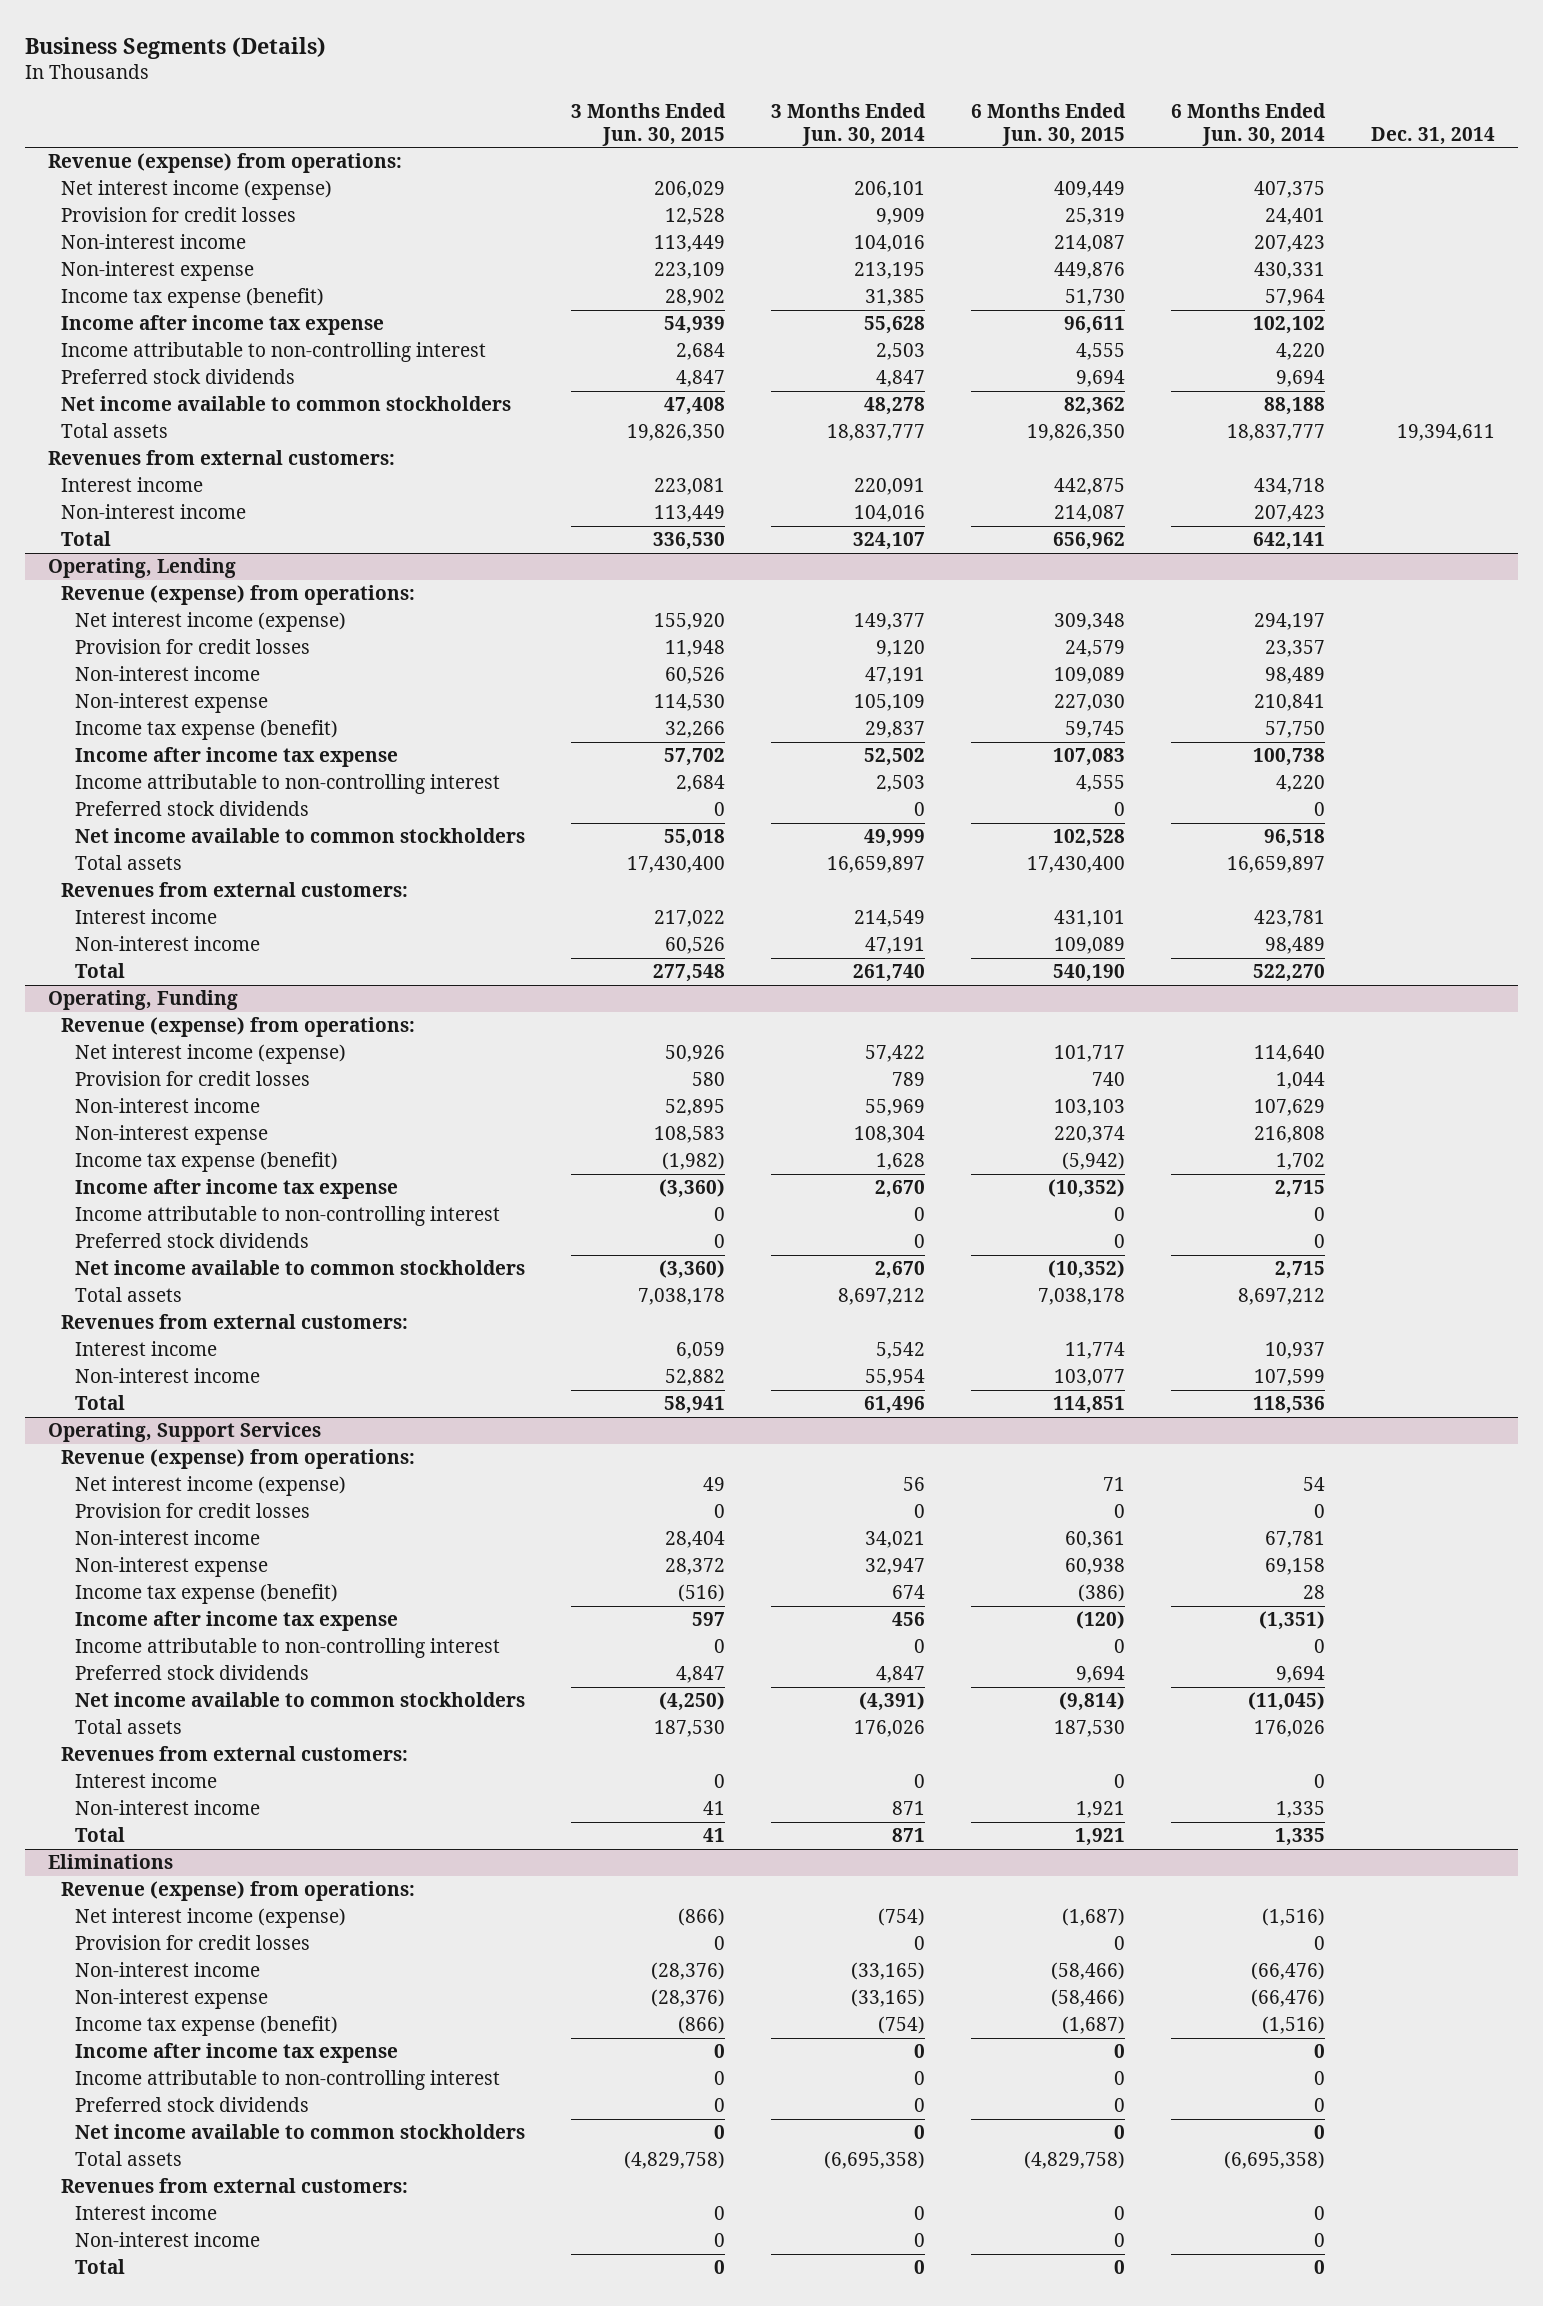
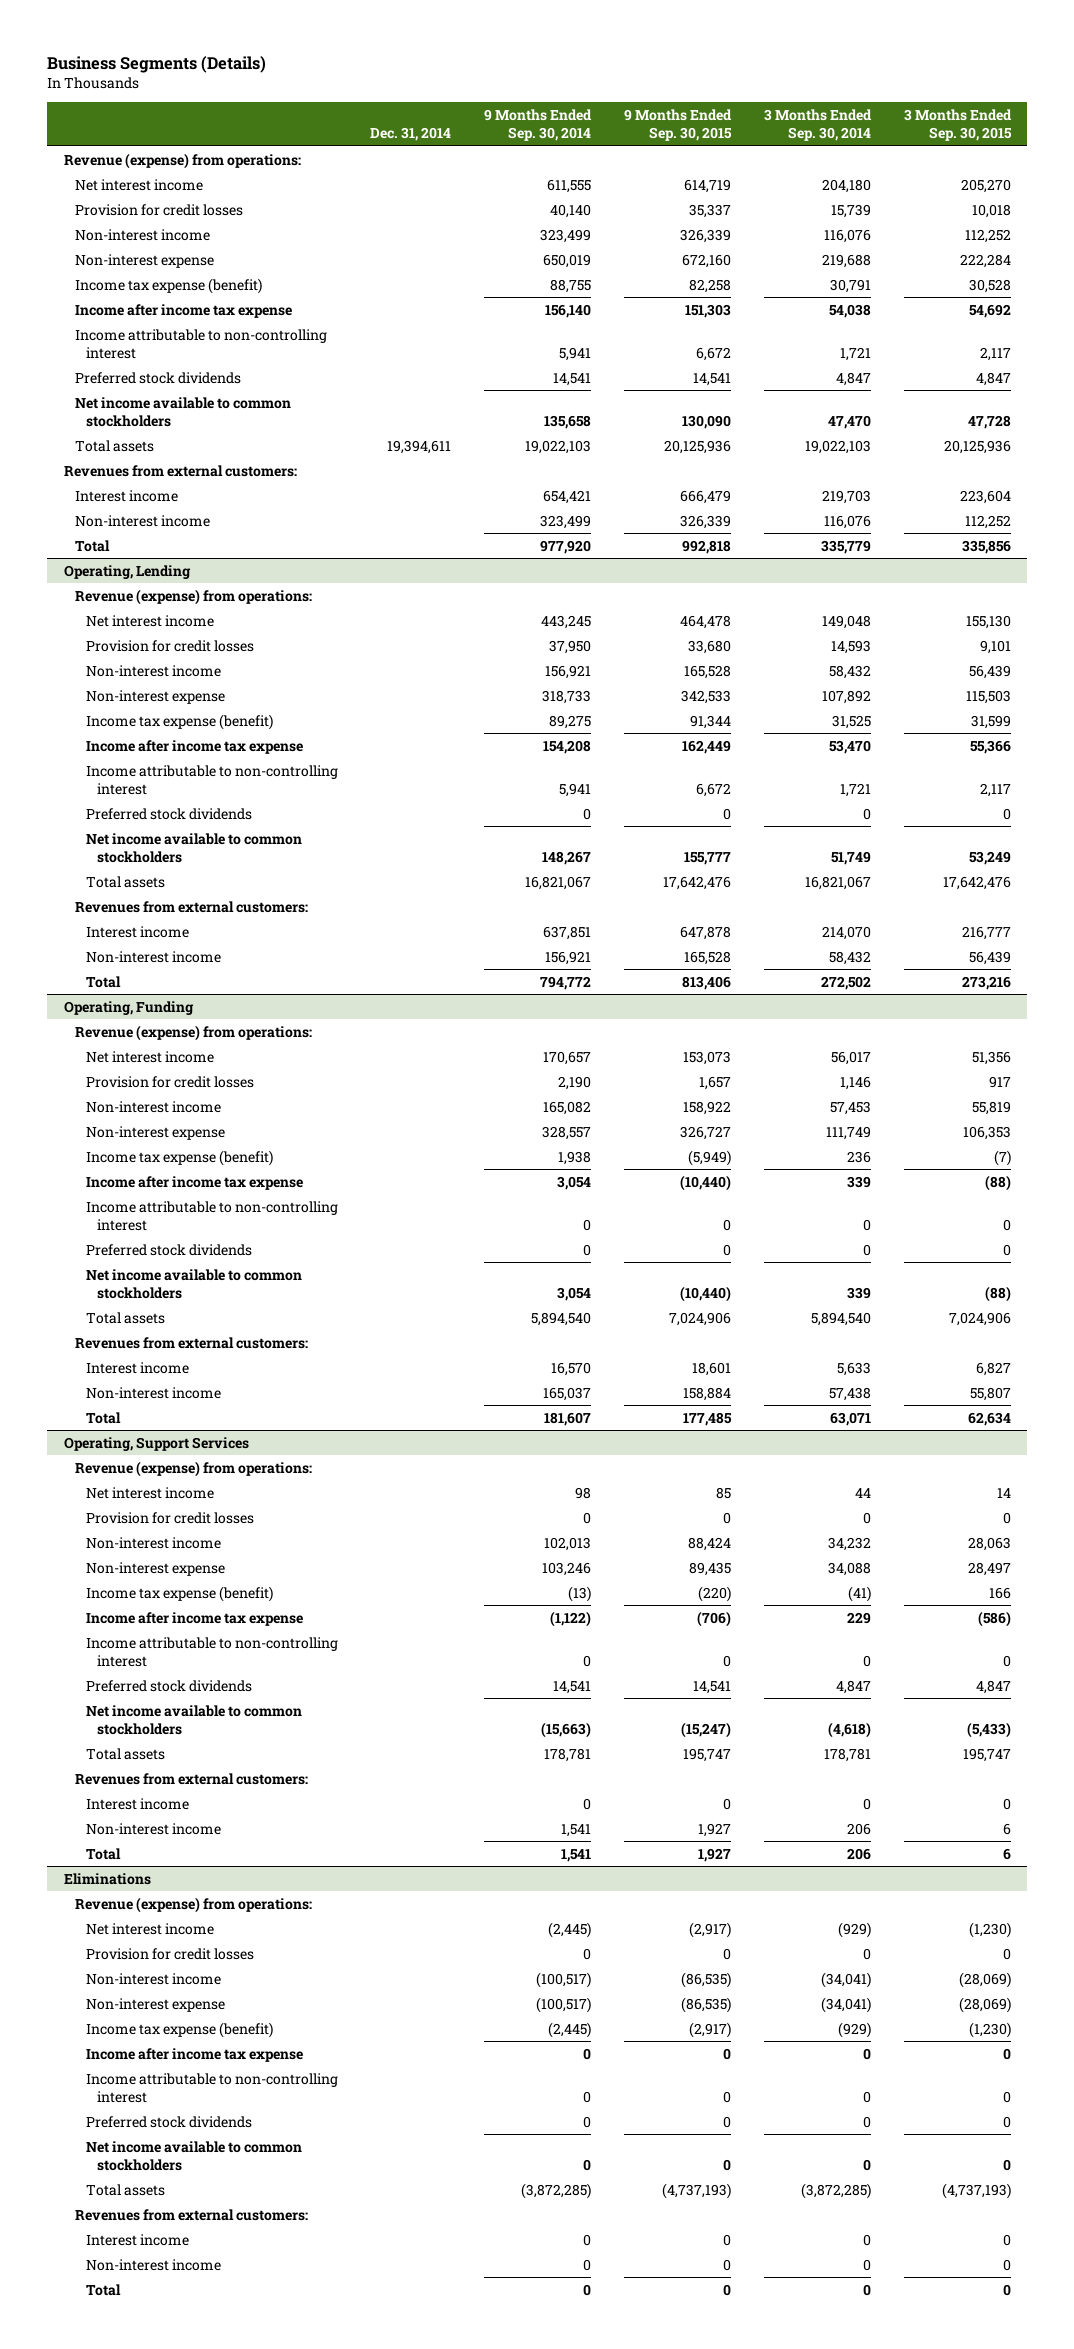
- | 3 Months Ended Jun. 30, 2015 | 3 Months Ended Jun. 30, 2014 | 6 Months Ended Jun. 30, 2015 | 6 Months Ended Jun. 30, 2014 | Dec. 31, 2014
+ | Dec. 31, 2014 | 9 Months Ended Sep. 30, 2014 | 9 Months Ended Sep. 30, 2015 | 3 Months Ended Sep. 30, 2014 | 3 Months Ended Sep. 30, 2015
- Net interest income (expense) | 206,029 | 206,101 | 409,449 | 407,375 |
+ Net interest income | | 611,555 | 614,719 | 204,180 | 205,270
@ Operating, Lending
- Net interest income (expense) | 155,920 | 149,377 | 309,348 | 294,197 |
+ Net interest income | | 443,245 | 464,478 | 149,048 | 155,130
@ Operating, Funding
- Net interest income (expense) | 50,926 | 57,422 | 101,717 | 114,640 |
+ Net interest income | | 170,657 | 153,073 | 56,017 | 51,356
@ Operating, Support Services
- Net interest income (expense) | 49 | 56 | 71 | 54 |
+ Net interest income | | 98 | 85 | 44 | 14
@ Eliminations
- Net interest income (expense) | (866) | (754) | (1,687) | (1,516) |
+ Net interest income | | (2,445) | (2,917) | (929) | (1,230)

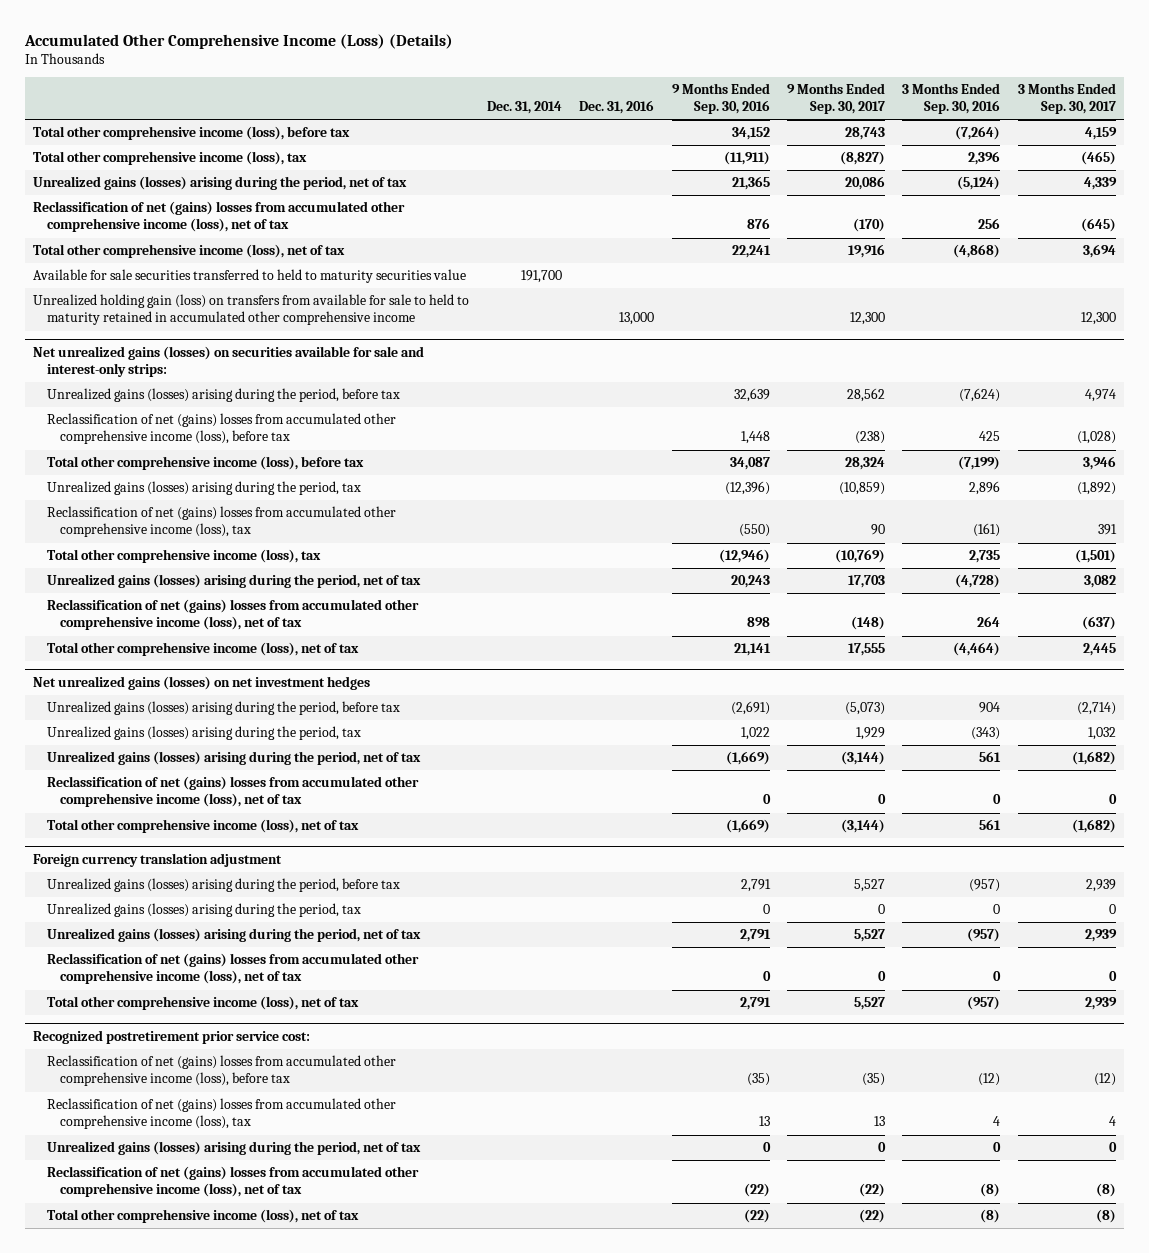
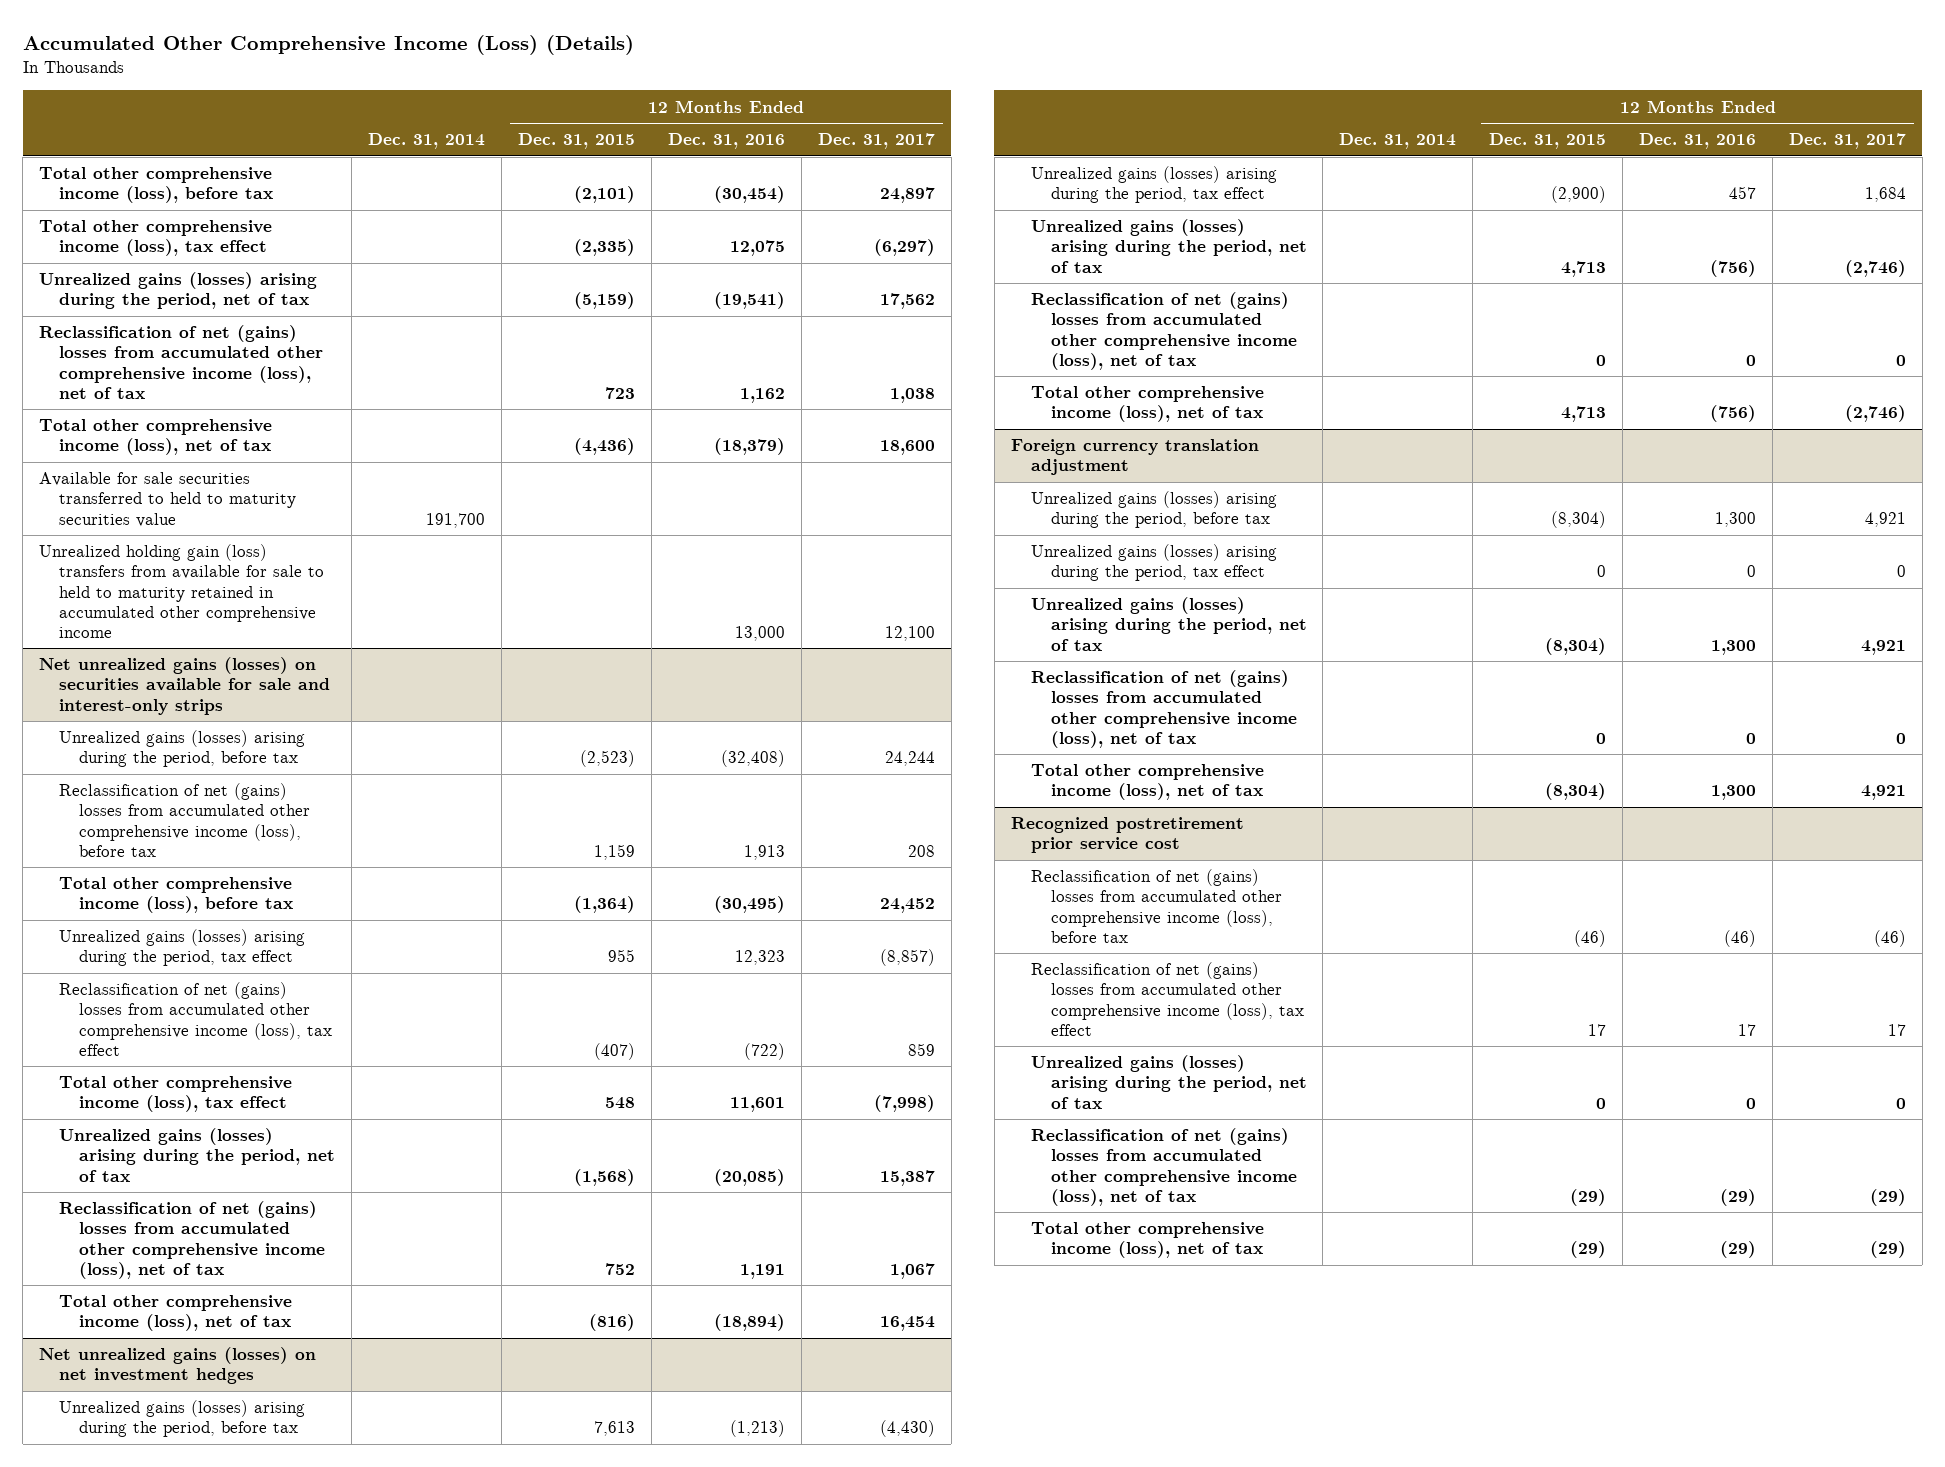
- | Dec. 31, 2014 | Dec. 31, 2016 | 9 Months Ended Sep. 30, 2016 | 9 Months Ended Sep. 30, 2017 | 3 Months Ended Sep. 30, 2016 | 3 Months Ended Sep. 30, 2017
+ | Dec. 31, 2014 | 12 Months Ended Dec. 31, 2015 | 12 Months Ended Dec. 31, 2016 | 12 Months Ended Dec. 31, 2017
- Total other comprehensive income (loss), tax | | | (11,911) | (8,827) | 2,396 | (465)
+ Total other comprehensive income (loss), tax effect | | (2,335) | 12,075 | (6,297)
- Unrealized holding gain (loss) on transfers from available for sale to held to maturity retained in accumulated other comprehensive income | | 13,000 | | 12,300 | | 12,300
- Net unrealized gains (losses) on securities available for sale and interest-only strips:
+ Unrealized holding gain (loss) transfers from available for sale to held to maturity retained in accumulated other comprehensive income | | | 13,000 | 12,100
+ Net unrealized gains (losses) on securities available for sale and interest-only strips
- Unrealized gains (losses) arising during the period, tax | | | (12,396) | (10,859) | 2,896 | (1,892)
- Reclassification of net (gains) losses from accumulated other comprehensive income (loss), tax | | | (550) | 90 | (161) | 391
- Total other comprehensive income (loss), tax | | | (12,946) | (10,769) | 2,735 | (1,501)
+ Unrealized gains (losses) arising during the period, tax effect | | 955 | 12,323 | (8,857)
+ Reclassification of net (gains) losses from accumulated other comprehensive income (loss), tax effect | | (407) | (722) | 859
+ Total other comprehensive income (loss), tax effect | | 548 | 11,601 | (7,998)
@ Net unrealized gains (losses) on net investment hedges
- Unrealized gains (losses) arising during the period, tax | | | 1,022 | 1,929 | (343) | 1,032
+ Unrealized gains (losses) arising during the period, tax effect | | (2,900) | 457 | 1,684
@ Foreign currency translation adjustment
- Unrealized gains (losses) arising during the period, tax | | | 0 | 0 | 0 | 0
+ Unrealized gains (losses) arising during the period, tax effect | | 0 | 0 | 0
- Recognized postretirement prior service cost:
+ Recognized postretirement prior service cost
- Reclassification of net (gains) losses from accumulated other comprehensive income (loss), tax | | | 13 | 13 | 4 | 4
+ Reclassification of net (gains) losses from accumulated other comprehensive income (loss), tax effect | | 17 | 17 | 17

